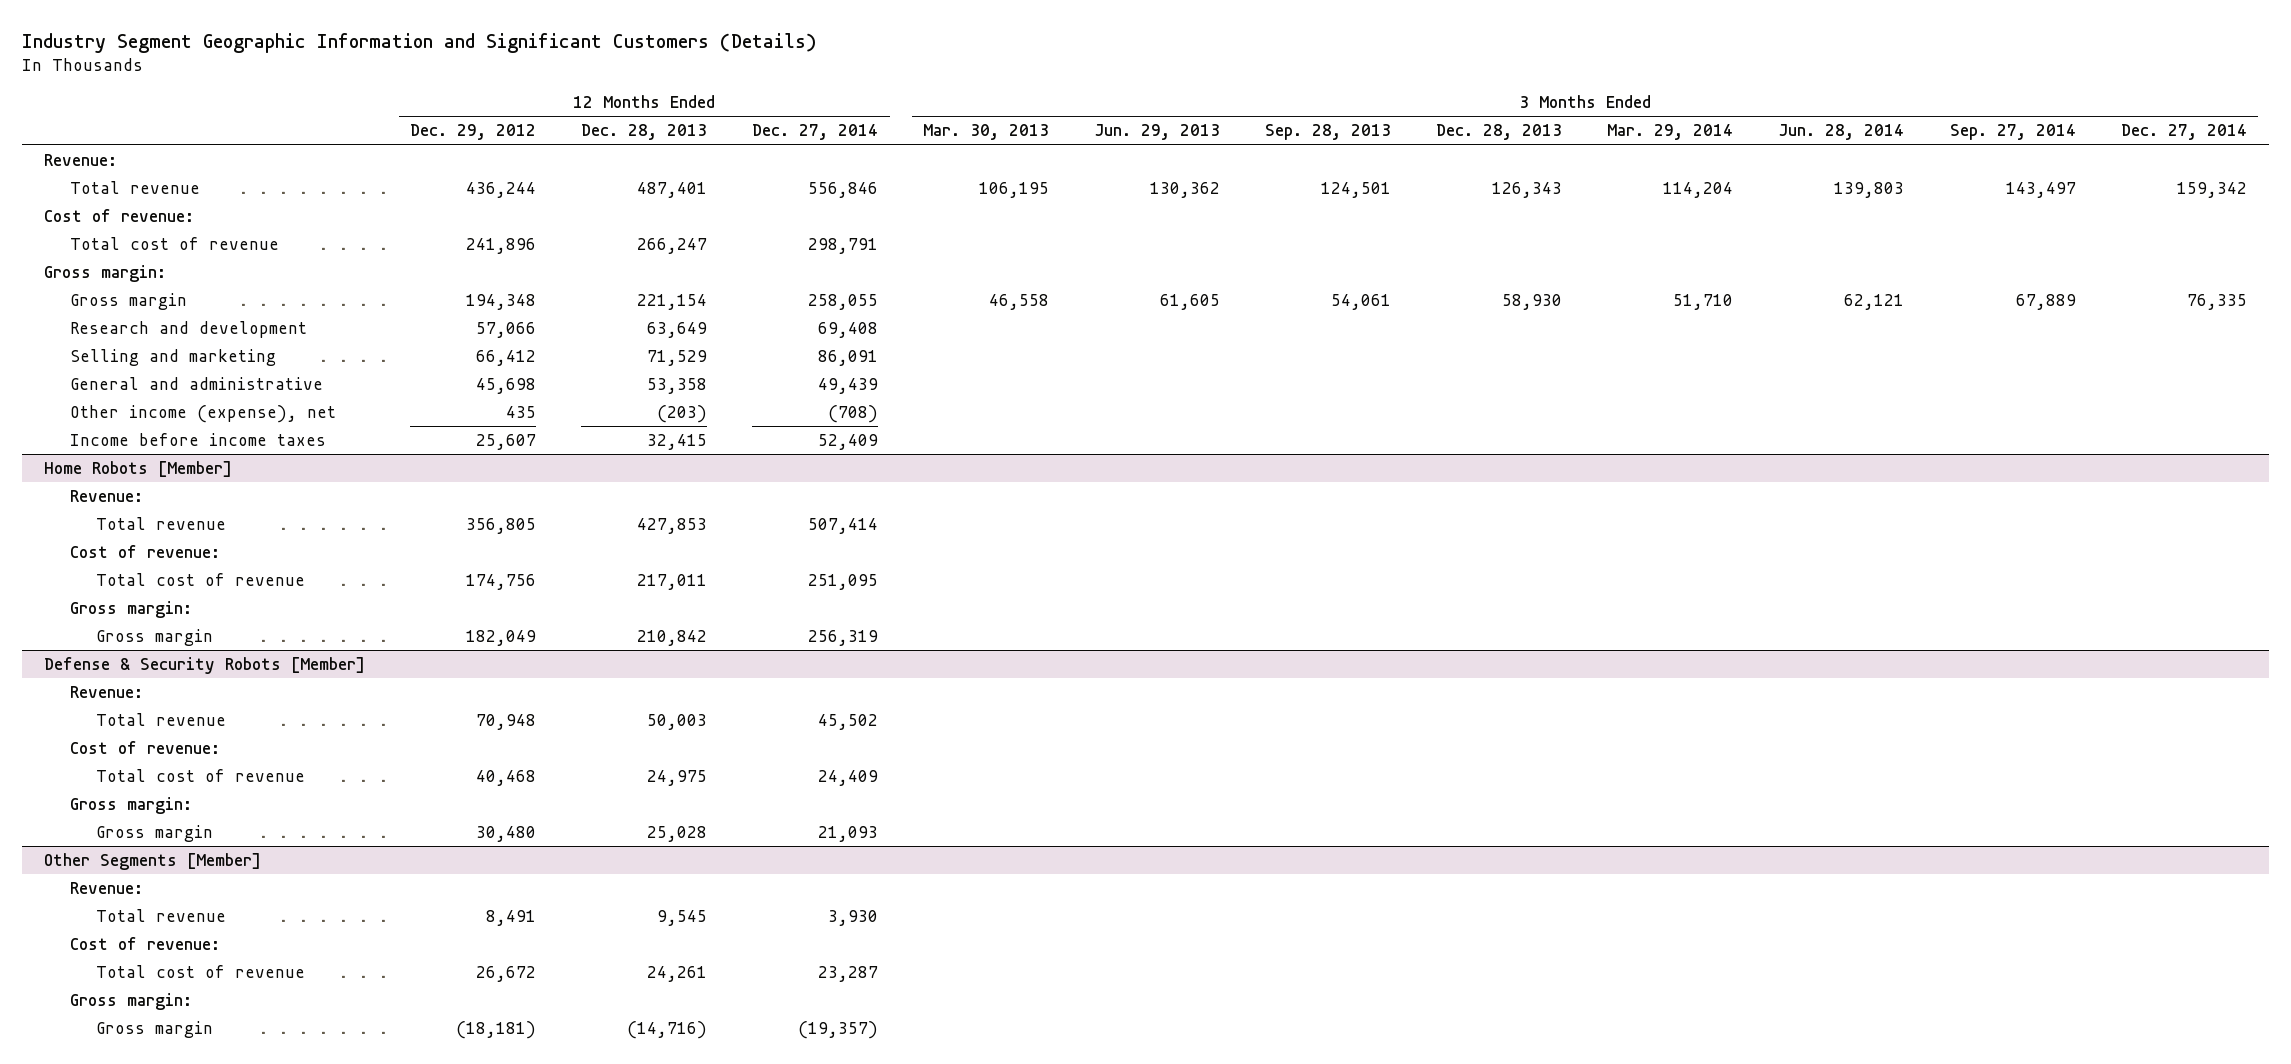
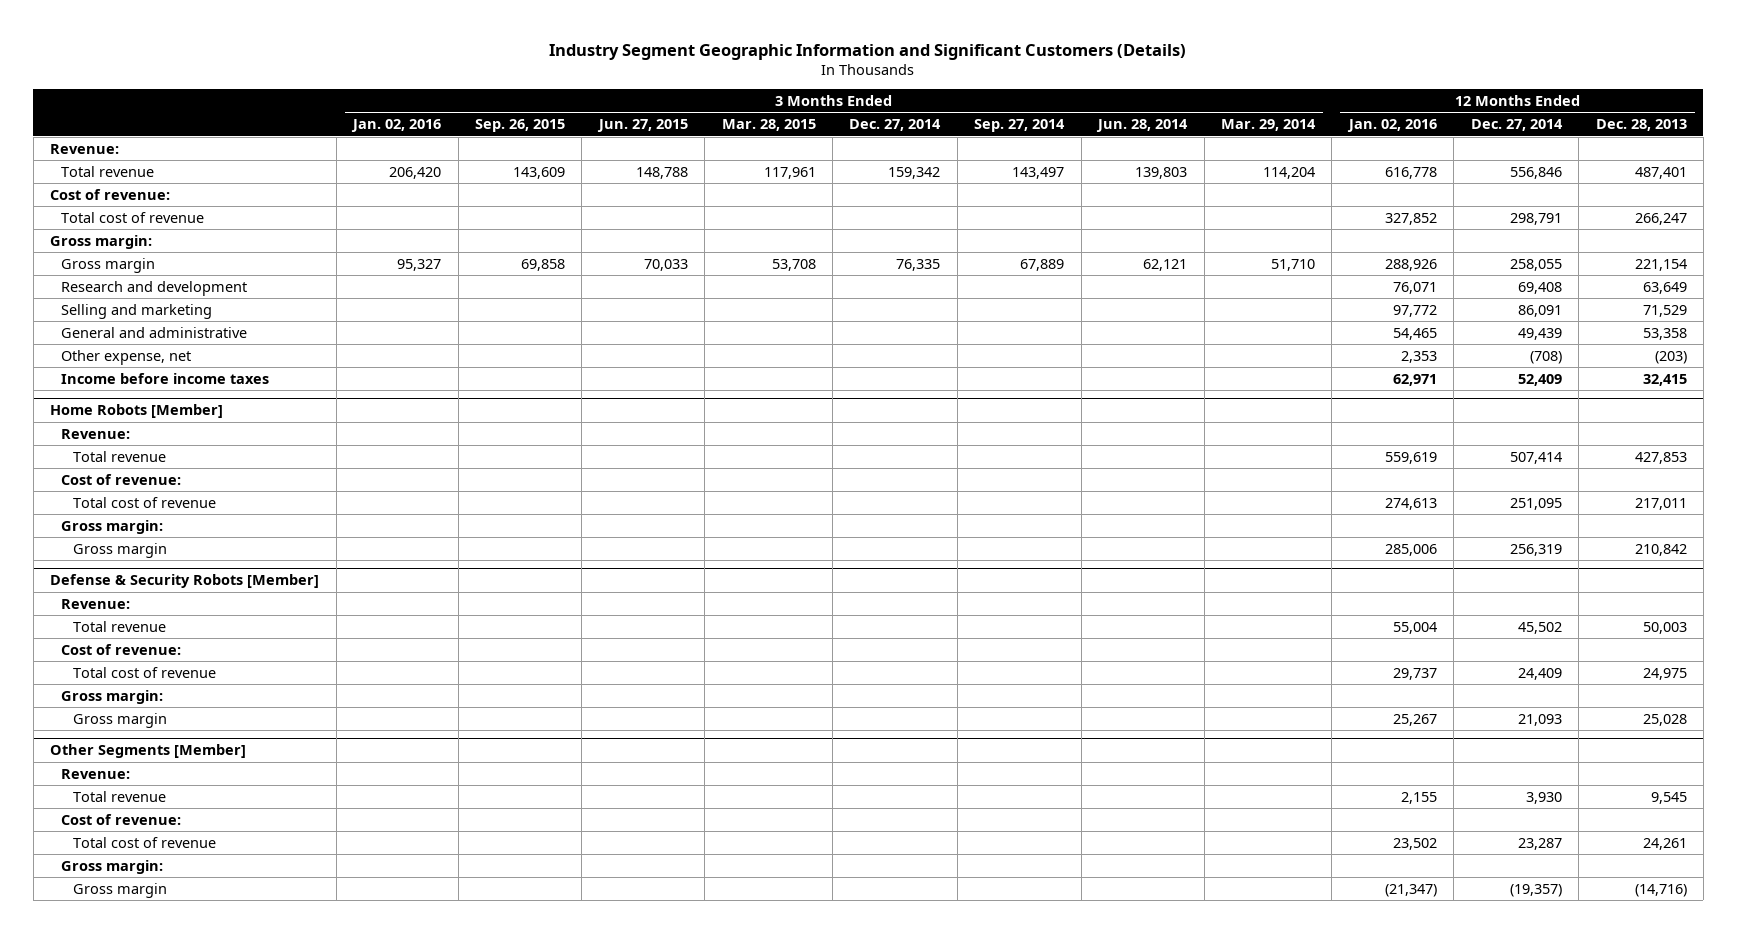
- | 12 Months Ended Dec. 29, 2012 | 12 Months Ended Dec. 28, 2013 | 12 Months Ended Dec. 27, 2014 | 3 Months Ended Mar. 30, 2013 | 3 Months Ended Jun. 29, 2013 | 3 Months Ended Sep. 28, 2013 | 3 Months Ended Dec. 28, 2013 | 3 Months Ended Mar. 29, 2014 | 3 Months Ended Jun. 28, 2014 | 3 Months Ended Sep. 27, 2014 | 3 Months Ended Dec. 27, 2014
+ | 3 Months Ended Jan. 02, 2016 | 3 Months Ended Sep. 26, 2015 | 3 Months Ended Jun. 27, 2015 | 3 Months Ended Mar. 28, 2015 | 3 Months Ended Dec. 27, 2014 | 3 Months Ended Sep. 27, 2014 | 3 Months Ended Jun. 28, 2014 | 3 Months Ended Mar. 29, 2014 | 12 Months Ended Jan. 02, 2016 | 12 Months Ended Dec. 27, 2014 | 12 Months Ended Dec. 28, 2013
- Other income (expense), net | 435 | (203) | (708) | | | | | | | |
+ Other expense, net | | | | | | | | | 2,353 | (708) | (203)

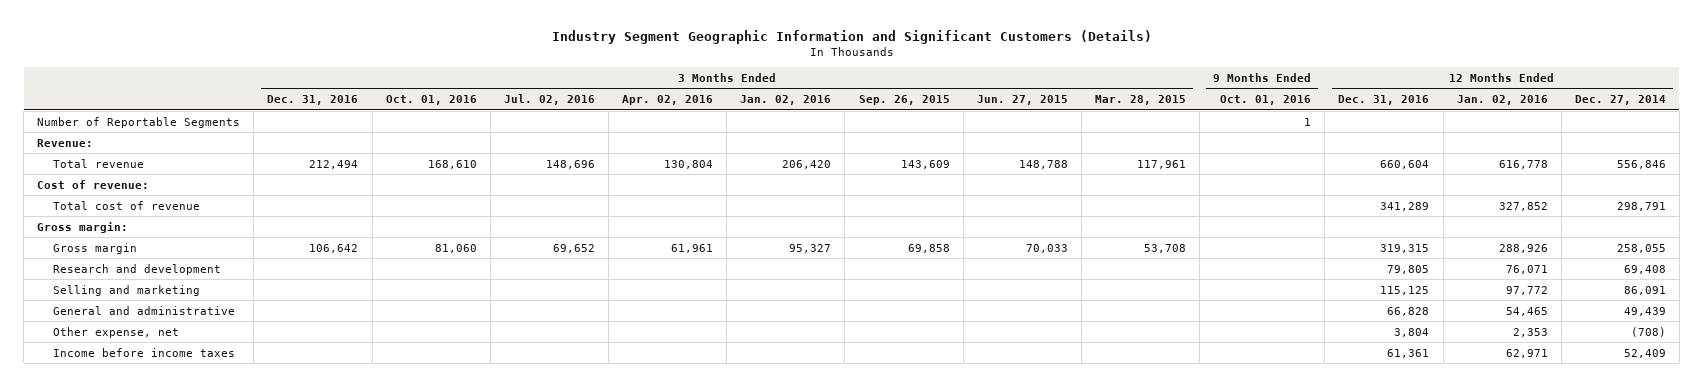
- | 3 Months Ended Jan. 02, 2016 | 3 Months Ended Sep. 26, 2015 | 3 Months Ended Jun. 27, 2015 | 3 Months Ended Mar. 28, 2015 | 3 Months Ended Dec. 27, 2014 | 3 Months Ended Sep. 27, 2014 | 3 Months Ended Jun. 28, 2014 | 3 Months Ended Mar. 29, 2014 | 12 Months Ended Jan. 02, 2016 | 12 Months Ended Dec. 27, 2014 | 12 Months Ended Dec. 28, 2013
+ | 3 Months Ended Dec. 31, 2016 | 3 Months Ended Oct. 01, 2016 | 3 Months Ended Jul. 02, 2016 | 3 Months Ended Apr. 02, 2016 | 3 Months Ended Jan. 02, 2016 | 3 Months Ended Sep. 26, 2015 | 3 Months Ended Jun. 27, 2015 | 3 Months Ended Mar. 28, 2015 | 9 Months Ended Oct. 01, 2016 | 12 Months Ended Dec. 31, 2016 | 12 Months Ended Jan. 02, 2016 | 12 Months Ended Dec. 27, 2014
+ Number of Reportable Segments | | | | | | | | | 1 | | |
- Home Robots [Member]
- Revenue:
- Total revenue | | | | | | | | | 559,619 | 507,414 | 427,853
- Cost of revenue:
- Total cost of revenue | | | | | | | | | 274,613 | 251,095 | 217,011
- Gross margin:
- Gross margin | | | | | | | | | 285,006 | 256,319 | 210,842
- Defense & Security Robots [Member]
- Revenue:
- Total revenue | | | | | | | | | 55,004 | 45,502 | 50,003
- Cost of revenue:
- Total cost of revenue | | | | | | | | | 29,737 | 24,409 | 24,975
- Gross margin:
- Gross margin | | | | | | | | | 25,267 | 21,093 | 25,028
- Other Segments [Member]
- Revenue:
- Total revenue | | | | | | | | | 2,155 | 3,930 | 9,545
- Cost of revenue:
- Total cost of revenue | | | | | | | | | 23,502 | 23,287 | 24,261
- Gross margin:
- Gross margin | | | | | | | | | (21,347) | (19,357) | (14,716)

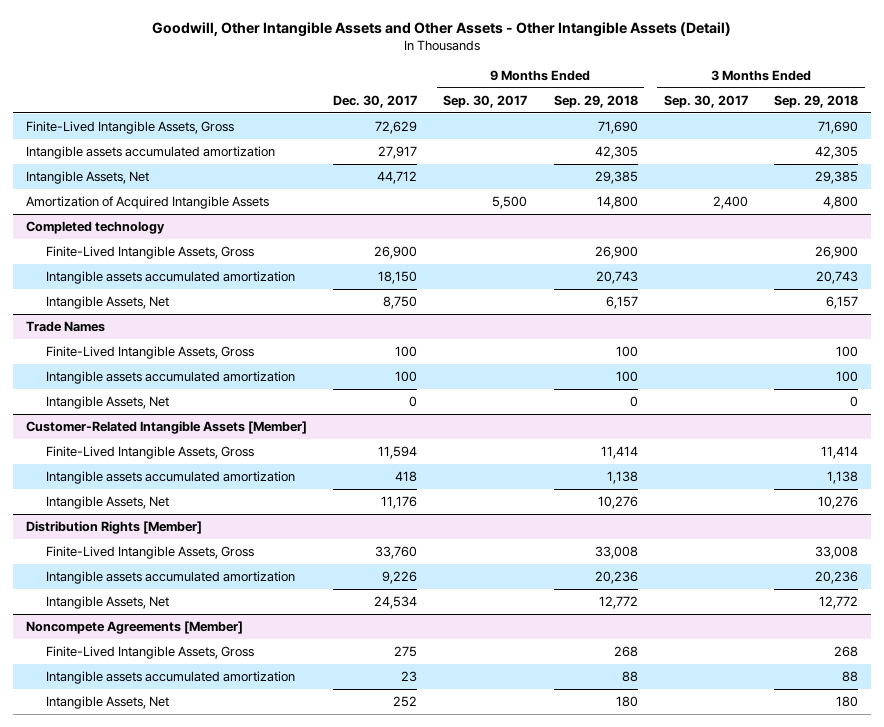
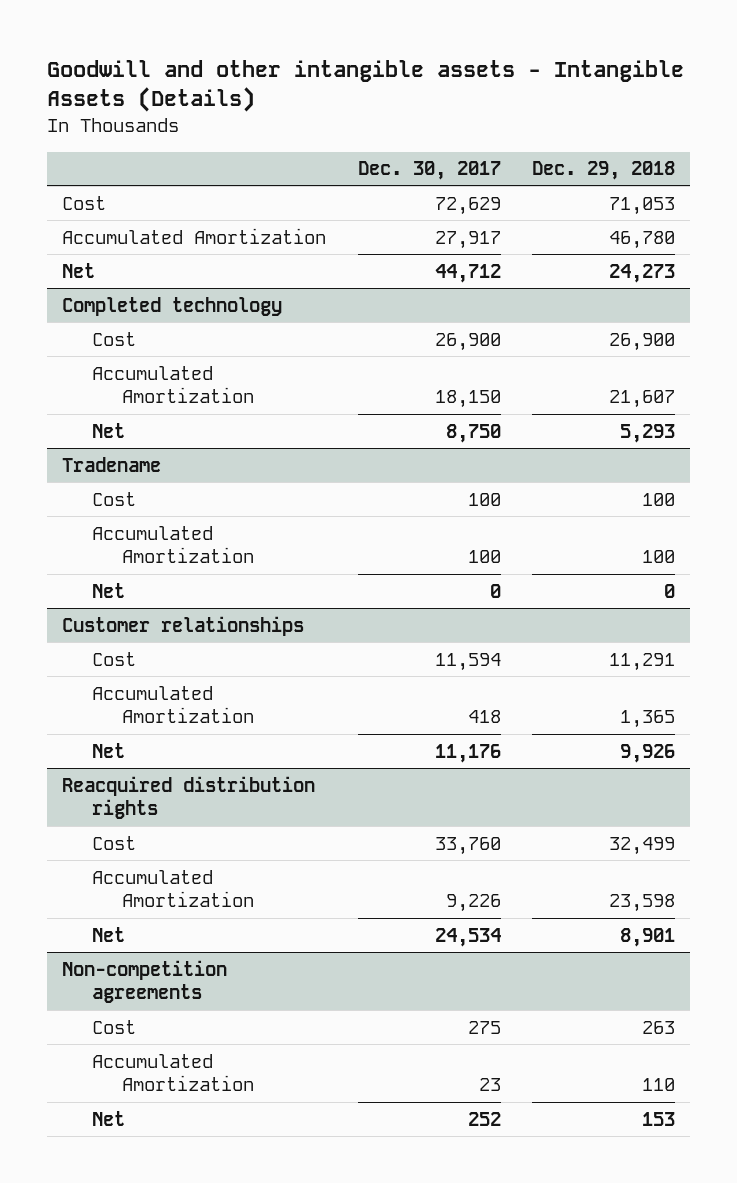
- Goodwill, Other Intangible Assets and Other Assets - Other Intangible Assets (Detail)
+ Goodwill and other intangible assets - Intangible Assets (Details)
- | Dec. 30, 2017 | 9 Months Ended Sep. 30, 2017 | 9 Months Ended Sep. 29, 2018 | 3 Months Ended Sep. 30, 2017 | 3 Months Ended Sep. 29, 2018
+ | Dec. 30, 2017 | Dec. 29, 2018
- Finite-Lived Intangible Assets, Gross | 72,629 | | 71,690 | | 71,690
- Intangible assets accumulated amortization | 27,917 | | 42,305 | | 42,305
- Intangible Assets, Net | 44,712 | | 29,385 | | 29,385
- Amortization of Acquired Intangible Assets | | 5,500 | 14,800 | 2,400 | 4,800
+ Cost | 72,629 | 71,053
+ Accumulated Amortization | 27,917 | 46,780
+ Net | 44,712 | 24,273
@ Completed technology
- Finite-Lived Intangible Assets, Gross | 26,900 | | 26,900 | | 26,900
- Intangible assets accumulated amortization | 18,150 | | 20,743 | | 20,743
- Intangible Assets, Net | 8,750 | | 6,157 | | 6,157
- Trade Names
- Finite-Lived Intangible Assets, Gross | 100 | | 100 | | 100
- Intangible assets accumulated amortization | 100 | | 100 | | 100
- Intangible Assets, Net | 0 | | 0 | | 0
- Customer-Related Intangible Assets [Member]
- Finite-Lived Intangible Assets, Gross | 11,594 | | 11,414 | | 11,414
- Intangible assets accumulated amortization | 418 | | 1,138 | | 1,138
- Intangible Assets, Net | 11,176 | | 10,276 | | 10,276
- Distribution Rights [Member]
- Finite-Lived Intangible Assets, Gross | 33,760 | | 33,008 | | 33,008
- Intangible assets accumulated amortization | 9,226 | | 20,236 | | 20,236
- Intangible Assets, Net | 24,534 | | 12,772 | | 12,772
- Noncompete Agreements [Member]
- Finite-Lived Intangible Assets, Gross | 275 | | 268 | | 268
- Intangible assets accumulated amortization | 23 | | 88 | | 88
- Intangible Assets, Net | 252 | | 180 | | 180
@ Completed technology
+ Cost | 26,900 | 26,900
+ Accumulated Amortization | 18,150 | 21,607
+ Net | 8,750 | 5,293
+ Tradename
+ Cost | 100 | 100
+ Accumulated Amortization | 100 | 100
+ Net | 0 | 0
+ Customer relationships
+ Cost | 11,594 | 11,291
+ Accumulated Amortization | 418 | 1,365
+ Net | 11,176 | 9,926
+ Reacquired distribution rights
+ Cost | 33,760 | 32,499
+ Accumulated Amortization | 9,226 | 23,598
+ Net | 24,534 | 8,901
+ Non-competition agreements
+ Cost | 275 | 263
+ Accumulated Amortization | 23 | 110
+ Net | 252 | 153

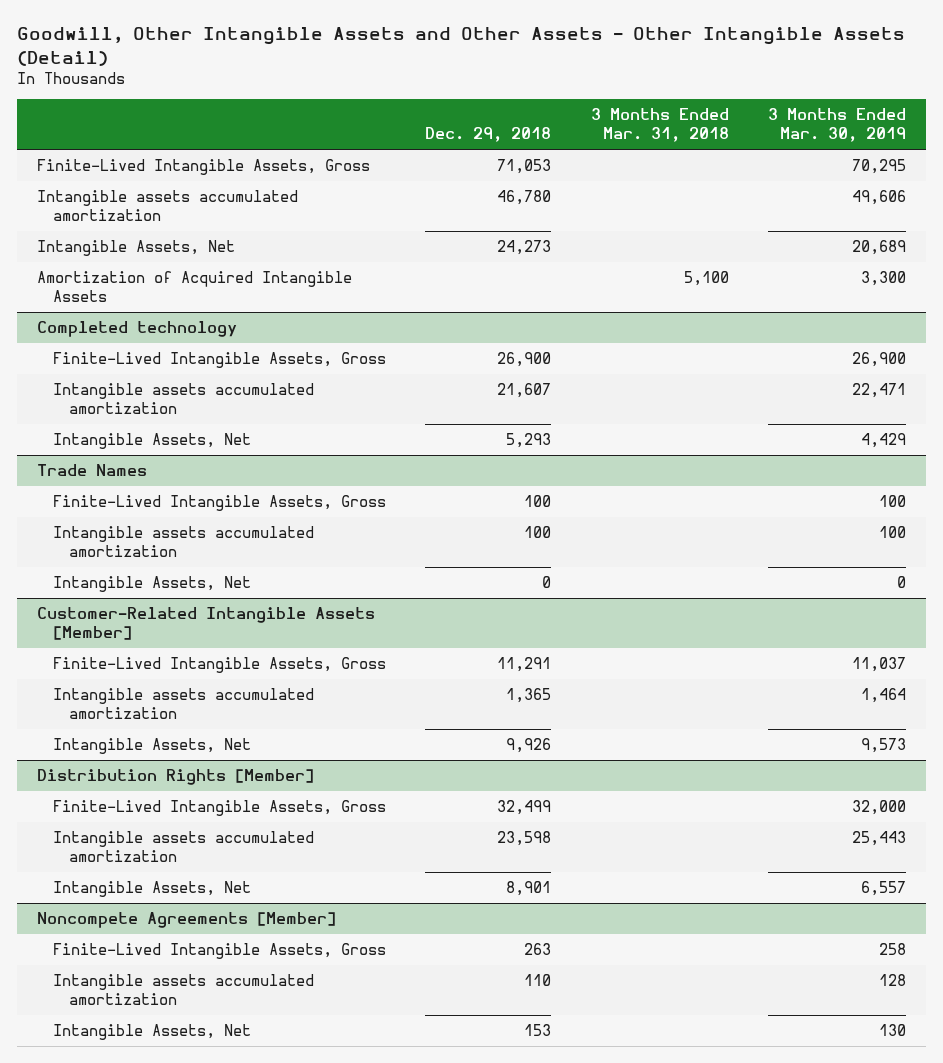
- Goodwill and other intangible assets - Intangible Assets (Details)
+ Goodwill, Other Intangible Assets and Other Assets - Other Intangible Assets (Detail)
- | Dec. 30, 2017 | Dec. 29, 2018
+ | Dec. 29, 2018 | 3 Months Ended Mar. 31, 2018 | 3 Months Ended Mar. 30, 2019
- Cost | 72,629 | 71,053
- Accumulated Amortization | 27,917 | 46,780
- Net | 44,712 | 24,273
+ Finite-Lived Intangible Assets, Gross | 71,053 | | 70,295
+ Intangible assets accumulated amortization | 46,780 | | 49,606
+ Intangible Assets, Net | 24,273 | | 20,689
+ Amortization of Acquired Intangible Assets | | 5,100 | 3,300
@ Completed technology
- Cost | 26,900 | 26,900
- Accumulated Amortization | 18,150 | 21,607
- Net | 8,750 | 5,293
- Tradename
- Cost | 100 | 100
- Accumulated Amortization | 100 | 100
- Net | 0 | 0
- Customer relationships
- Cost | 11,594 | 11,291
- Accumulated Amortization | 418 | 1,365
- Net | 11,176 | 9,926
- Reacquired distribution rights
- Cost | 33,760 | 32,499
- Accumulated Amortization | 9,226 | 23,598
- Net | 24,534 | 8,901
- Non-competition agreements
- Cost | 275 | 263
- Accumulated Amortization | 23 | 110
- Net | 252 | 153
@ Completed technology
+ Finite-Lived Intangible Assets, Gross | 26,900 | | 26,900
+ Intangible assets accumulated amortization | 21,607 | | 22,471
+ Intangible Assets, Net | 5,293 | | 4,429
+ Trade Names
+ Finite-Lived Intangible Assets, Gross | 100 | | 100
+ Intangible assets accumulated amortization | 100 | | 100
+ Intangible Assets, Net | 0 | | 0
+ Customer-Related Intangible Assets [Member]
+ Finite-Lived Intangible Assets, Gross | 11,291 | | 11,037
+ Intangible assets accumulated amortization | 1,365 | | 1,464
+ Intangible Assets, Net | 9,926 | | 9,573
+ Distribution Rights [Member]
+ Finite-Lived Intangible Assets, Gross | 32,499 | | 32,000
+ Intangible assets accumulated amortization | 23,598 | | 25,443
+ Intangible Assets, Net | 8,901 | | 6,557
+ Noncompete Agreements [Member]
+ Finite-Lived Intangible Assets, Gross | 263 | | 258
+ Intangible assets accumulated amortization | 110 | | 128
+ Intangible Assets, Net | 153 | | 130

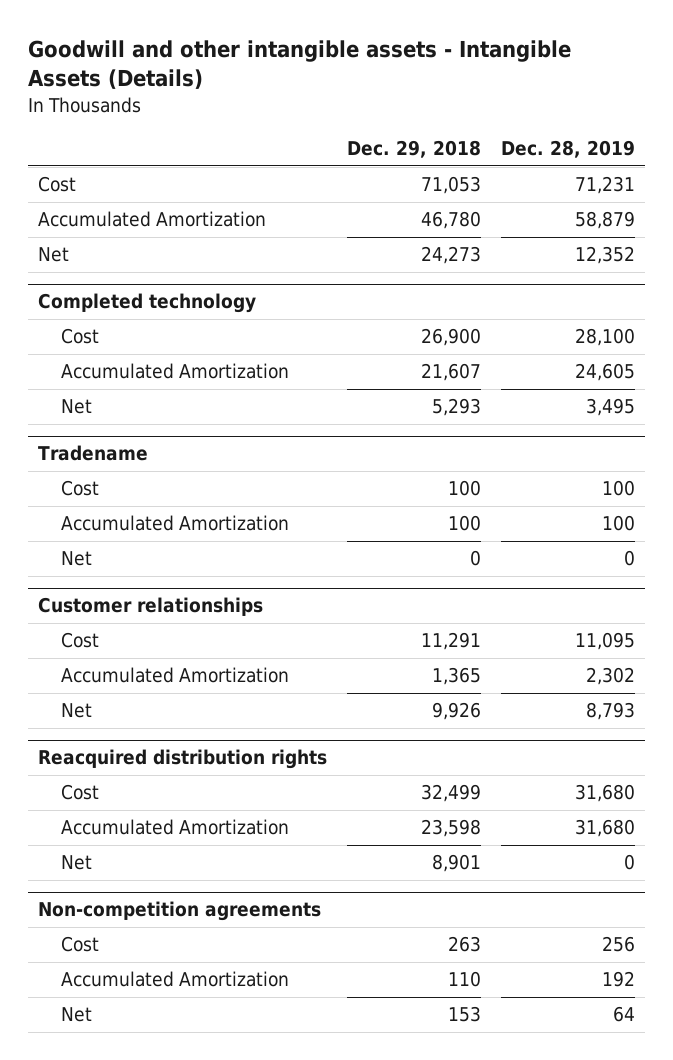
- Goodwill, Other Intangible Assets and Other Assets - Other Intangible Assets (Detail)
+ Goodwill and other intangible assets - Intangible Assets (Details)
- | Dec. 29, 2018 | 3 Months Ended Mar. 31, 2018 | 3 Months Ended Mar. 30, 2019
+ | Dec. 29, 2018 | Dec. 28, 2019
- Finite-Lived Intangible Assets, Gross | 71,053 | | 70,295
- Intangible assets accumulated amortization | 46,780 | | 49,606
- Intangible Assets, Net | 24,273 | | 20,689
- Amortization of Acquired Intangible Assets | | 5,100 | 3,300
+ Cost | 71,053 | 71,231
+ Accumulated Amortization | 46,780 | 58,879
+ Net | 24,273 | 12,352
@ Completed technology
- Finite-Lived Intangible Assets, Gross | 26,900 | | 26,900
- Intangible assets accumulated amortization | 21,607 | | 22,471
- Intangible Assets, Net | 5,293 | | 4,429
- Trade Names
- Finite-Lived Intangible Assets, Gross | 100 | | 100
- Intangible assets accumulated amortization | 100 | | 100
- Intangible Assets, Net | 0 | | 0
- Customer-Related Intangible Assets [Member]
- Finite-Lived Intangible Assets, Gross | 11,291 | | 11,037
- Intangible assets accumulated amortization | 1,365 | | 1,464
- Intangible Assets, Net | 9,926 | | 9,573
- Distribution Rights [Member]
- Finite-Lived Intangible Assets, Gross | 32,499 | | 32,000
- Intangible assets accumulated amortization | 23,598 | | 25,443
- Intangible Assets, Net | 8,901 | | 6,557
- Noncompete Agreements [Member]
- Finite-Lived Intangible Assets, Gross | 263 | | 258
- Intangible assets accumulated amortization | 110 | | 128
- Intangible Assets, Net | 153 | | 130
@ Completed technology
+ Cost | 26,900 | 28,100
+ Accumulated Amortization | 21,607 | 24,605
+ Net | 5,293 | 3,495
+ Tradename
+ Cost | 100 | 100
+ Accumulated Amortization | 100 | 100
+ Net | 0 | 0
+ Customer relationships
+ Cost | 11,291 | 11,095
+ Accumulated Amortization | 1,365 | 2,302
+ Net | 9,926 | 8,793
+ Reacquired distribution rights
+ Cost | 32,499 | 31,680
+ Accumulated Amortization | 23,598 | 31,680
+ Net | 8,901 | 0
+ Non-competition agreements
+ Cost | 263 | 256
+ Accumulated Amortization | 110 | 192
+ Net | 153 | 64

